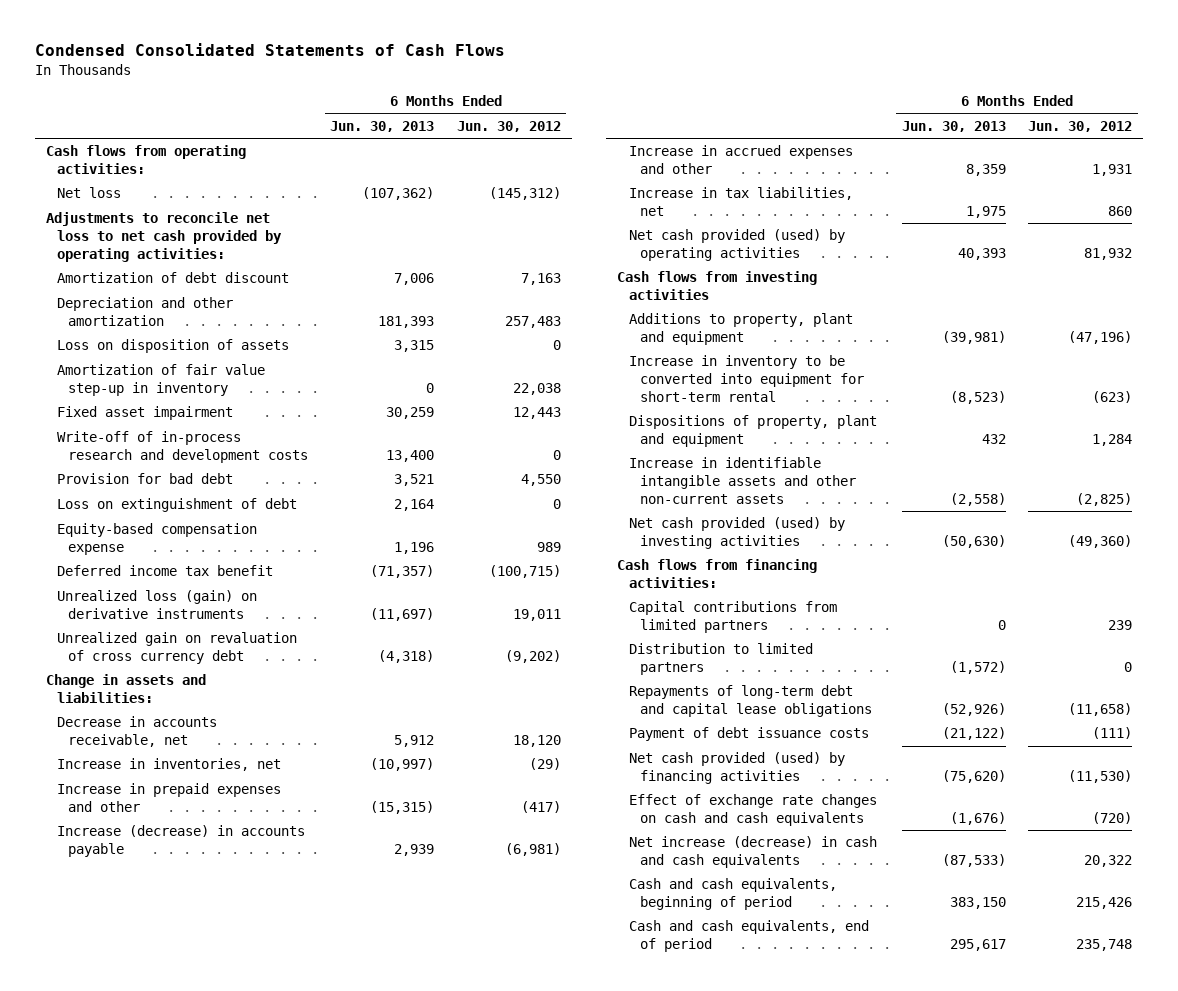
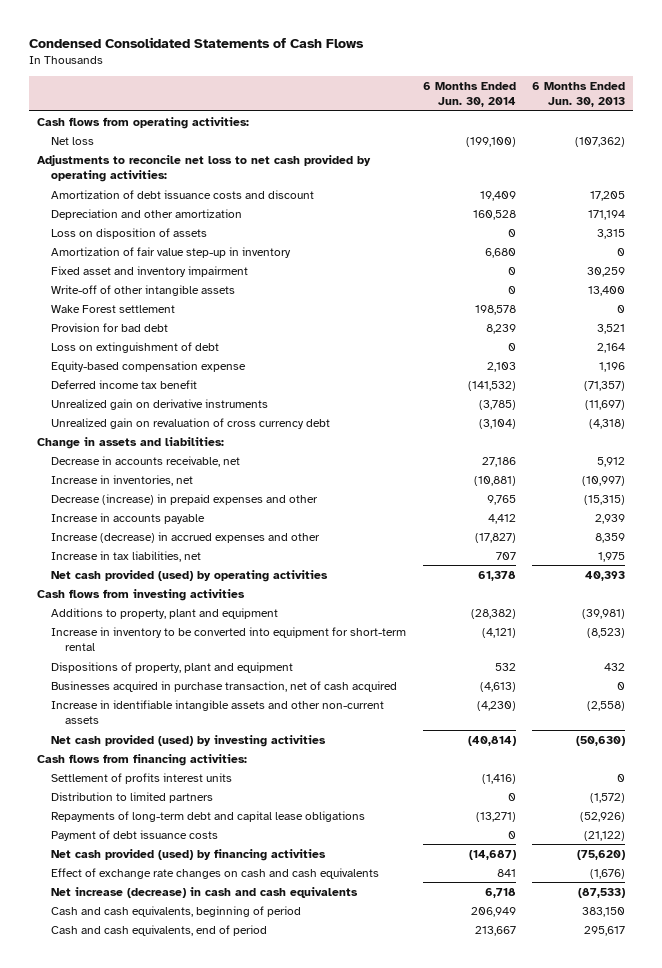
- | 6 Months Ended Jun. 30, 2013 | 6 Months Ended Jun. 30, 2012
+ | 6 Months Ended Jun. 30, 2014 | 6 Months Ended Jun. 30, 2013
- Amortization of debt discount | 7,006 | 7,163
- Depreciation and other amortization | 181,393 | 257,483
+ Amortization of debt issuance costs and discount | 19,409 | 17,205
+ Depreciation and other amortization | 160,528 | 171,194
- Fixed asset impairment | 30,259 | 12,443
- Write-off of in-process research and development costs | 13,400 | 0
+ Fixed asset and inventory impairment | 0 | 30,259
+ Write-off of other intangible assets | 0 | 13,400
+ Wake Forest settlement | 198,578 | 0
- Unrealized loss (gain) on derivative instruments | (11,697) | 19,011
+ Unrealized gain on derivative instruments | (3,785) | (11,697)
- Increase in prepaid expenses and other | (15,315) | (417)
- Increase (decrease) in accounts payable | 2,939 | (6,981)
- Increase in accrued expenses and other | 8,359 | 1,931
+ Decrease (increase) in prepaid expenses and other | 9,765 | (15,315)
+ Increase in accounts payable | 4,412 | 2,939
+ Increase (decrease) in accrued expenses and other | (17,827) | 8,359
+ Businesses acquired in purchase transaction, net of cash acquired | (4,613) | 0
- Capital contributions from limited partners | 0 | 239
+ Settlement of profits interest units | (1,416) | 0

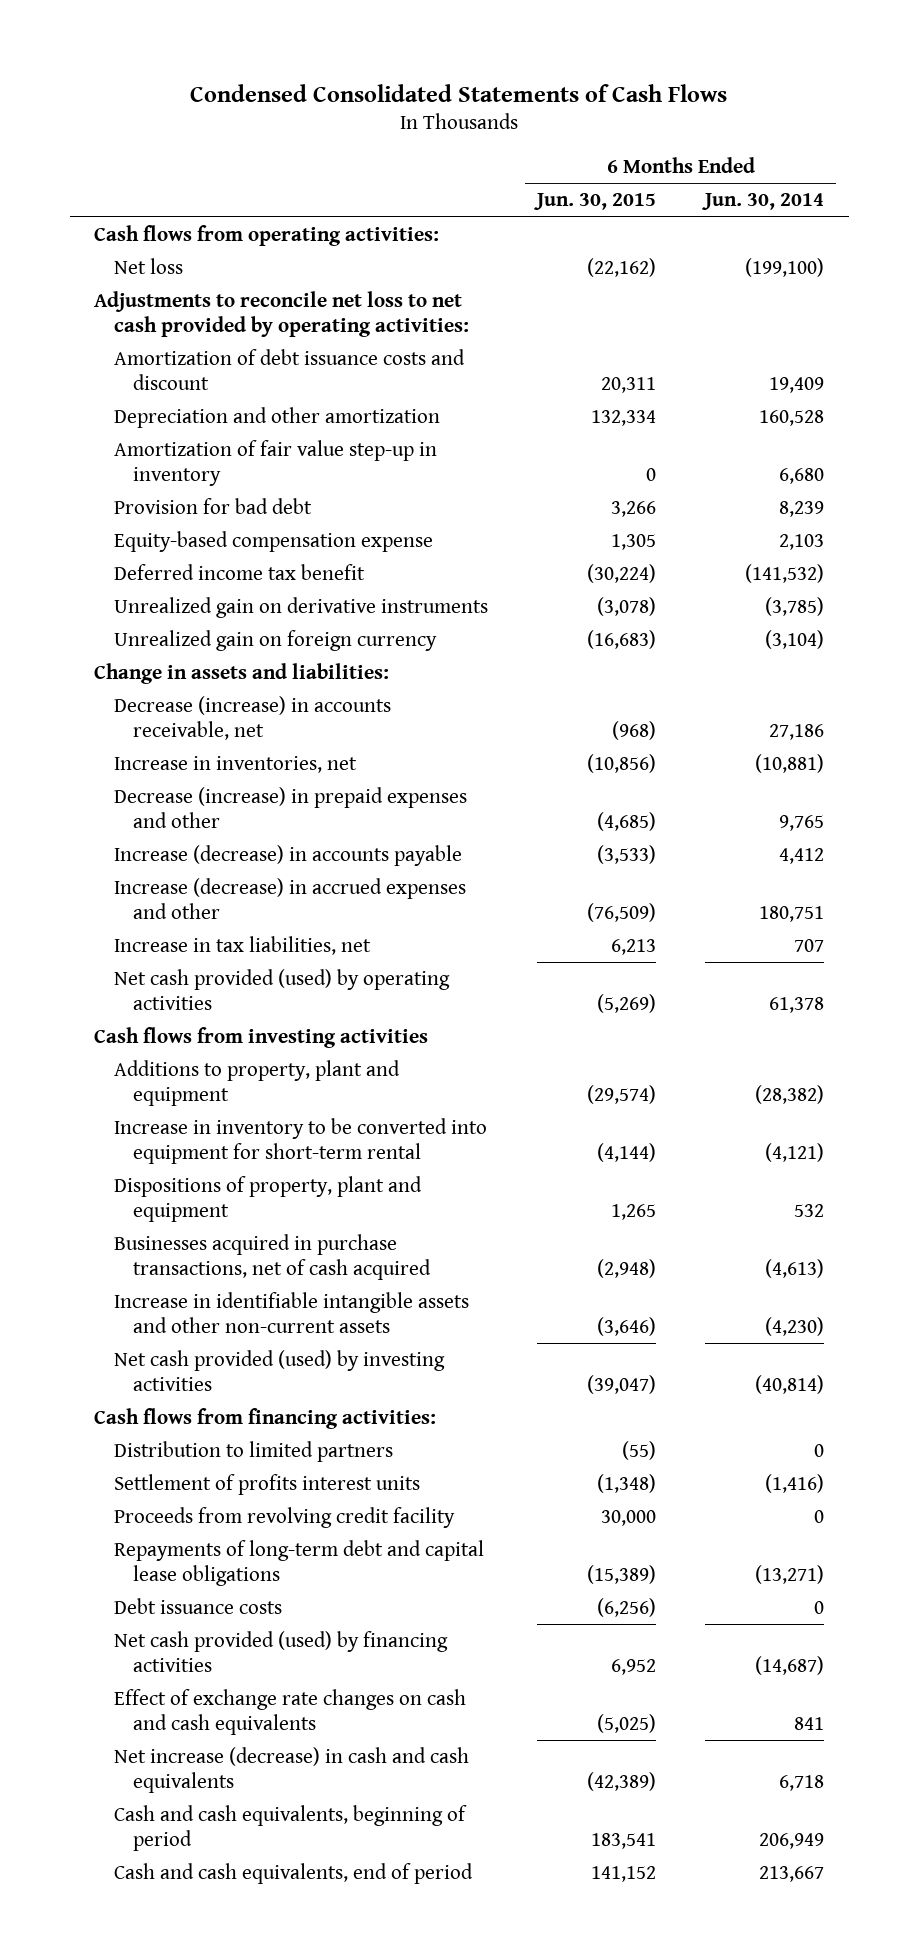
- | 6 Months Ended Jun. 30, 2014 | 6 Months Ended Jun. 30, 2013
+ | 6 Months Ended Jun. 30, 2015 | 6 Months Ended Jun. 30, 2014
- Loss on disposition of assets | 0 | 3,315
- Fixed asset and inventory impairment | 0 | 30,259
- Write-off of other intangible assets | 0 | 13,400
- Wake Forest settlement | 198,578 | 0
- Loss on extinguishment of debt | 0 | 2,164
- Unrealized gain on revaluation of cross currency debt | (3,104) | (4,318)
+ Unrealized gain on foreign currency | (16,683) | (3,104)
- Decrease in accounts receivable, net | 27,186 | 5,912
+ Decrease (increase) in accounts receivable, net | (968) | 27,186
- Increase in accounts payable | 4,412 | 2,939
- Increase (decrease) in accrued expenses and other | (17,827) | 8,359
+ Increase (decrease) in accounts payable | (3,533) | 4,412
+ Increase (decrease) in accrued expenses and other | (76,509) | 180,751
- Businesses acquired in purchase transaction, net of cash acquired | (4,613) | 0
+ Businesses acquired in purchase transactions, net of cash acquired | (2,948) | (4,613)
moved down: Settlement of profits interest units | (1,348) | (1,416)
+ Proceeds from revolving credit facility | 30,000 | 0
- Payment of debt issuance costs | 0 | (21,122)
+ Debt issuance costs | (6,256) | 0

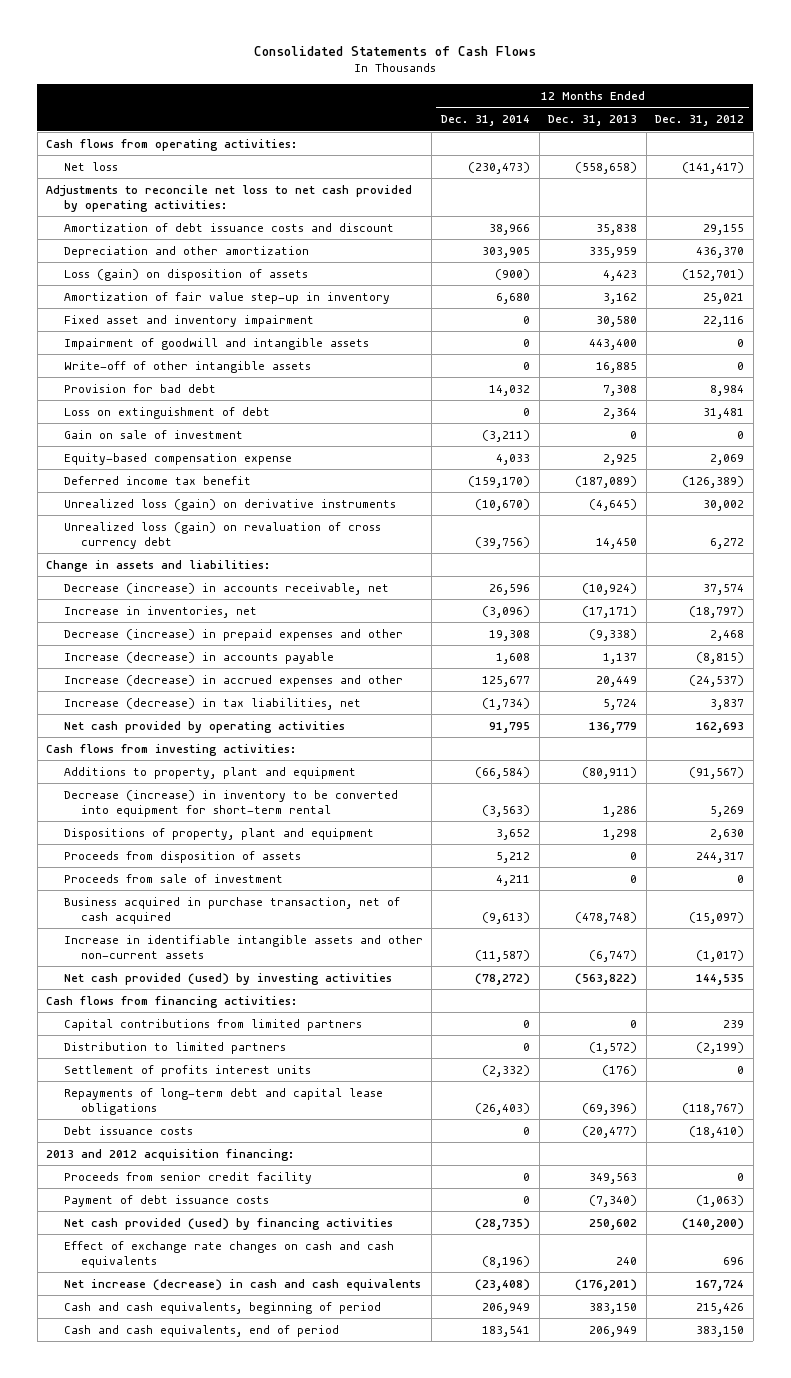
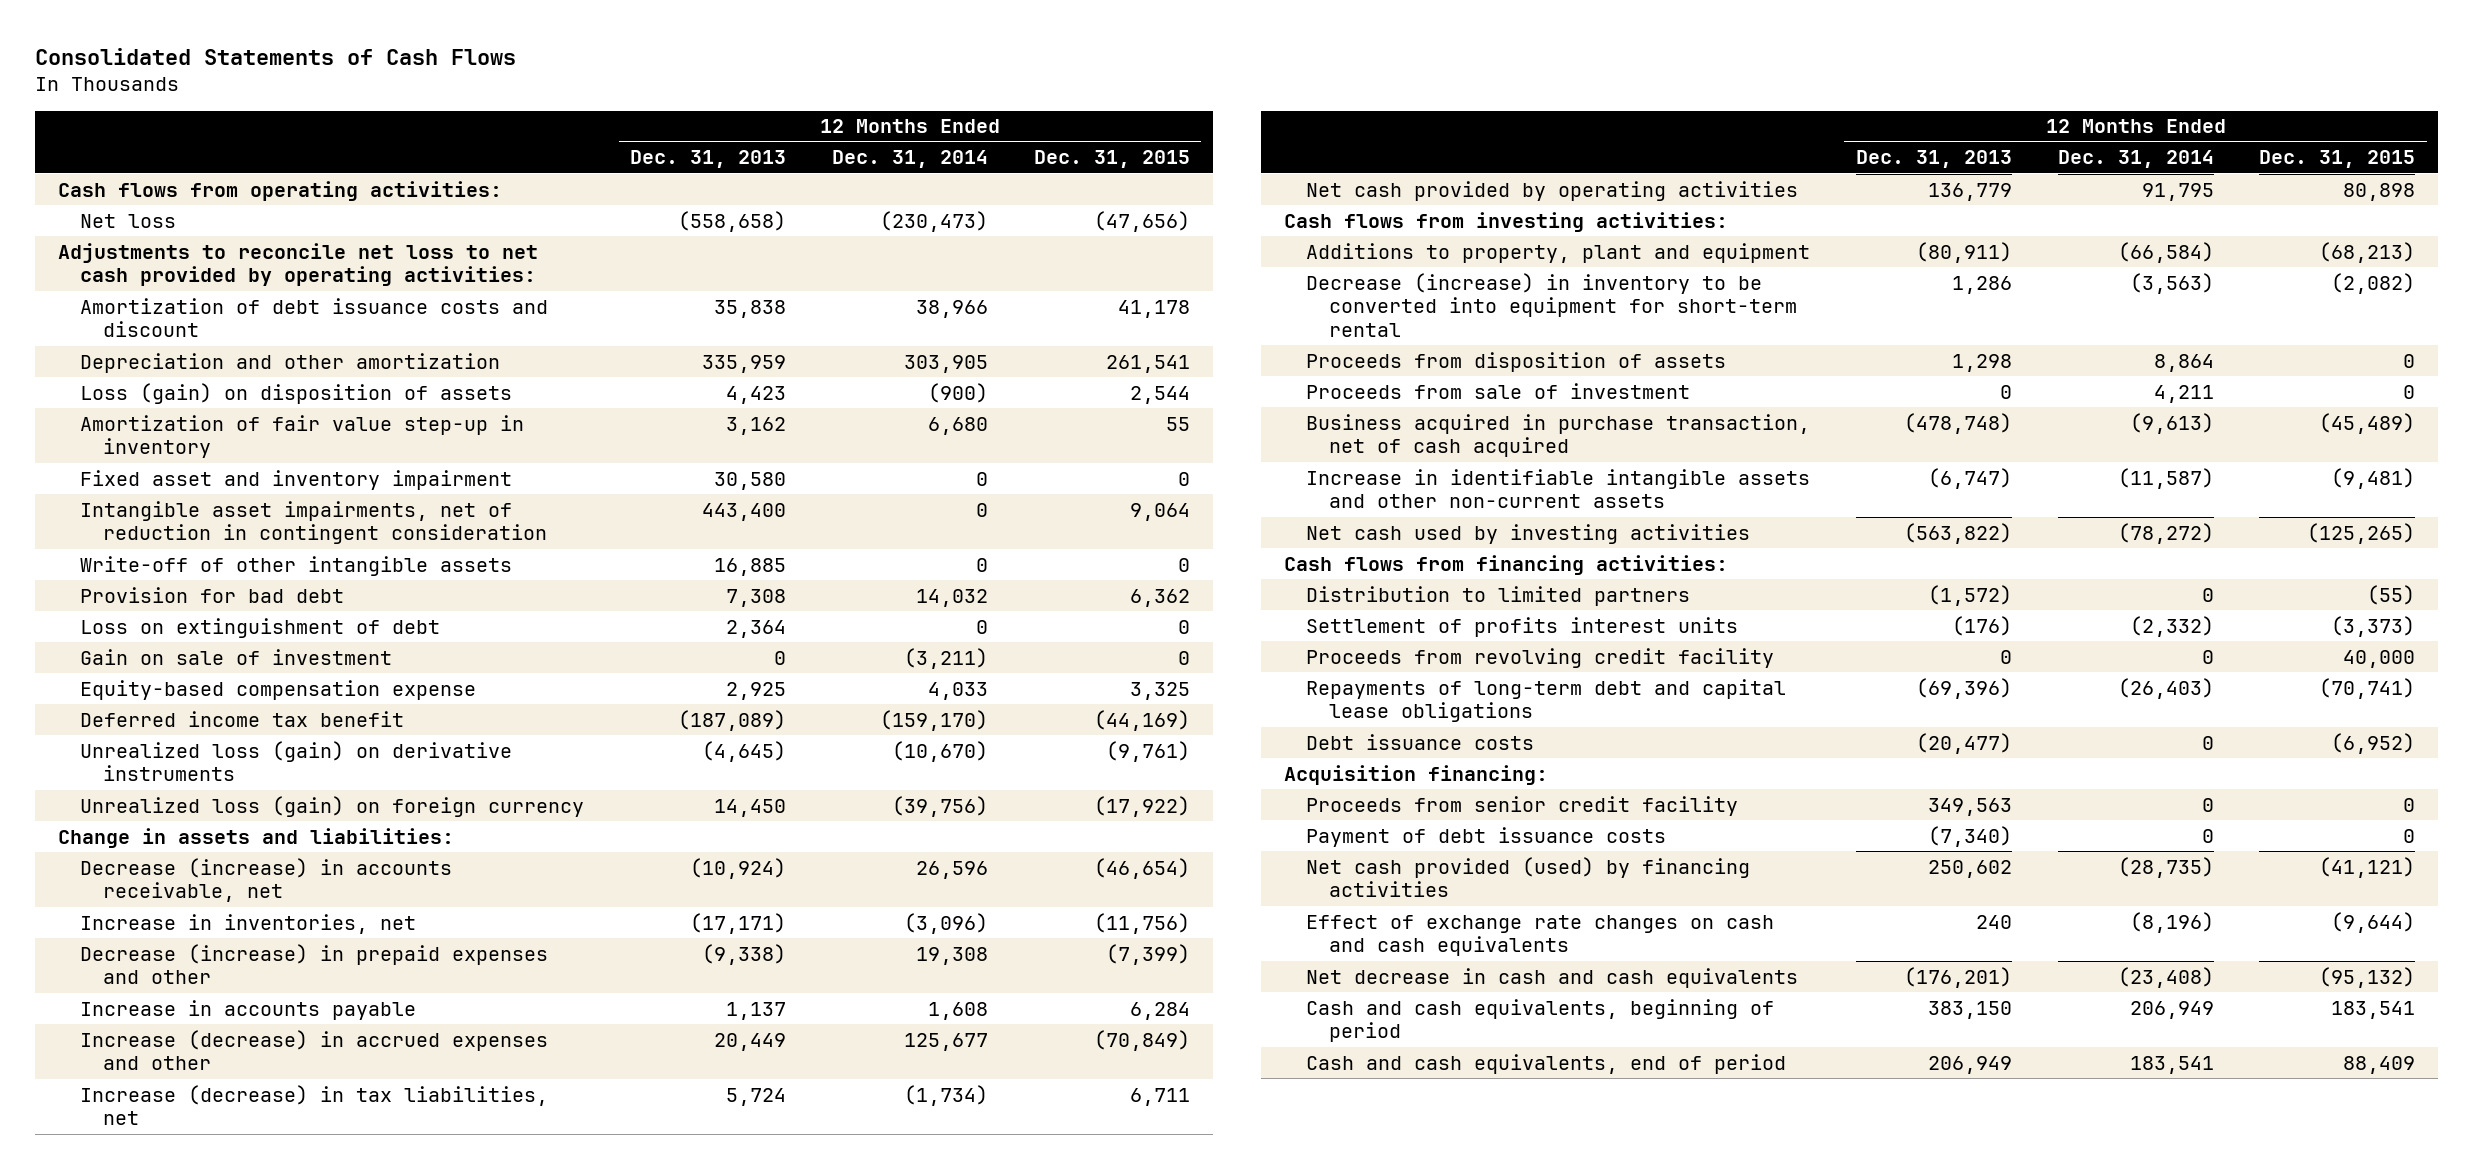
- | 12 Months Ended Dec. 31, 2014 | 12 Months Ended Dec. 31, 2013 | 12 Months Ended Dec. 31, 2012
+ | 12 Months Ended Dec. 31, 2013 | 12 Months Ended Dec. 31, 2014 | 12 Months Ended Dec. 31, 2015
- Impairment of goodwill and intangible assets | 0 | 443,400 | 0
+ Intangible asset impairments, net of reduction in contingent consideration | 443,400 | 0 | 9,064
- Unrealized loss (gain) on revaluation of cross currency debt | (39,756) | 14,450 | 6,272
+ Unrealized loss (gain) on foreign currency | 14,450 | (39,756) | (17,922)
- Increase (decrease) in accounts payable | 1,608 | 1,137 | (8,815)
+ Increase in accounts payable | 1,137 | 1,608 | 6,284
- Dispositions of property, plant and equipment | 3,652 | 1,298 | 2,630
- Proceeds from disposition of assets | 5,212 | 0 | 244,317
+ Proceeds from disposition of assets | 1,298 | 8,864 | 0
- Net cash provided (used) by investing activities | (78,272) | (563,822) | 144,535
+ Net cash used by investing activities | (563,822) | (78,272) | (125,265)
- Capital contributions from limited partners | 0 | 0 | 239
+ Proceeds from revolving credit facility | 0 | 0 | 40,000
- 2013 and 2012 acquisition financing:
+ Acquisition financing:
- Net increase (decrease) in cash and cash equivalents | (23,408) | (176,201) | 167,724
+ Net decrease in cash and cash equivalents | (176,201) | (23,408) | (95,132)

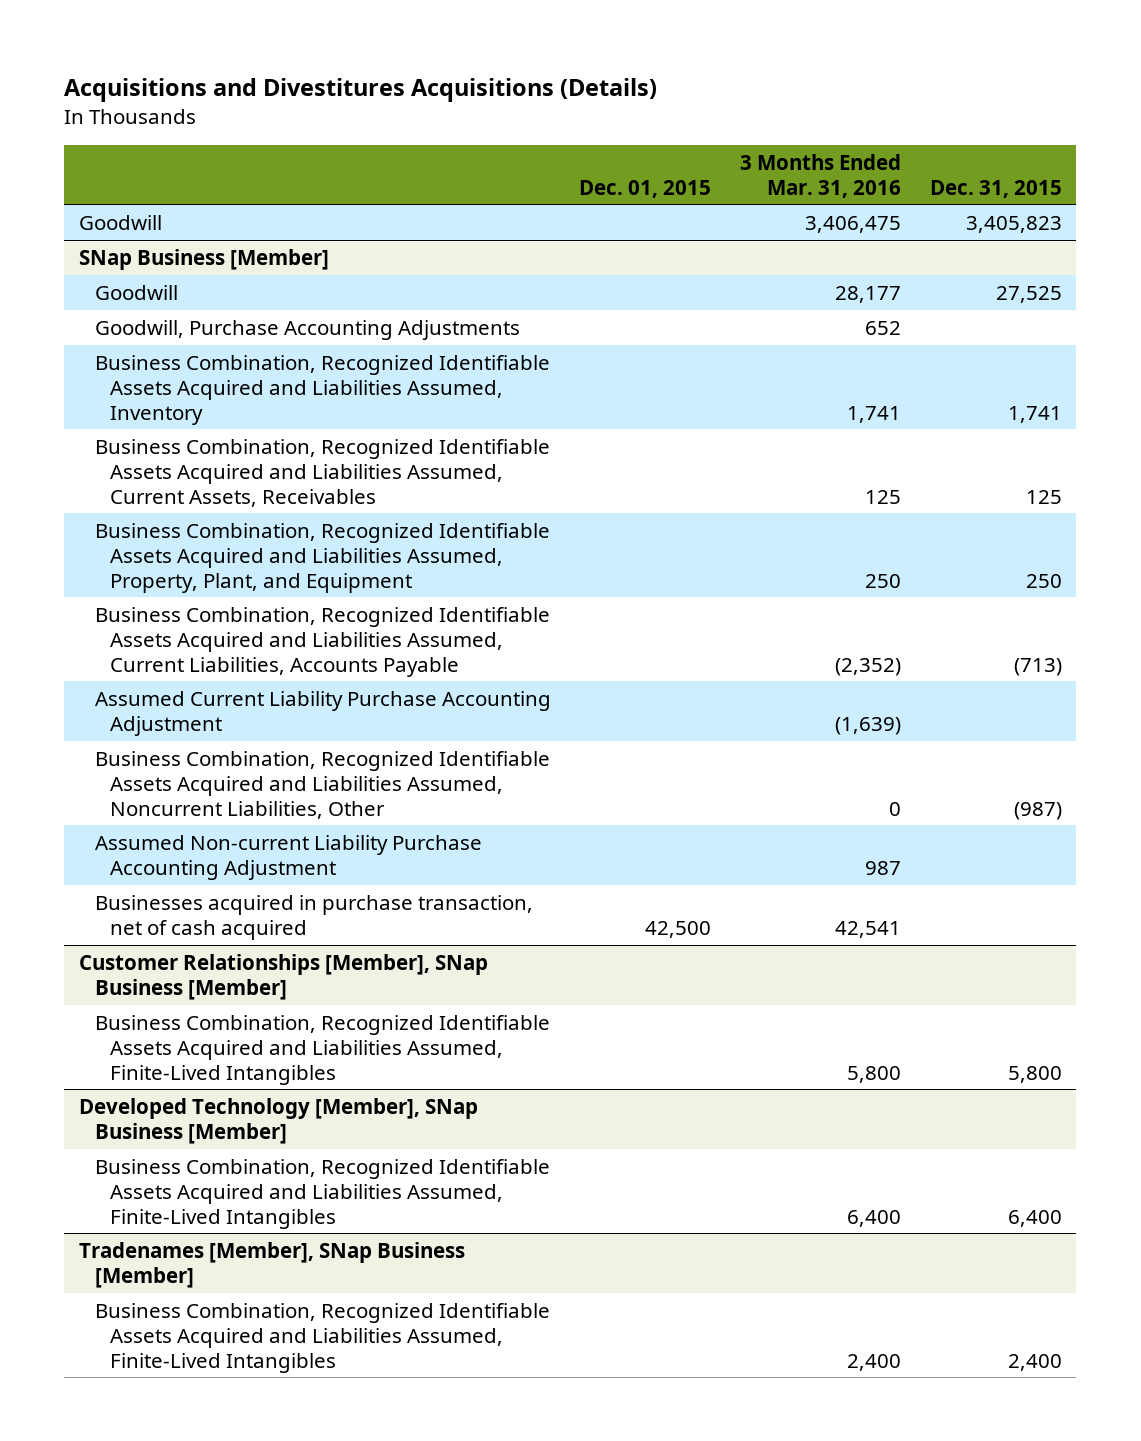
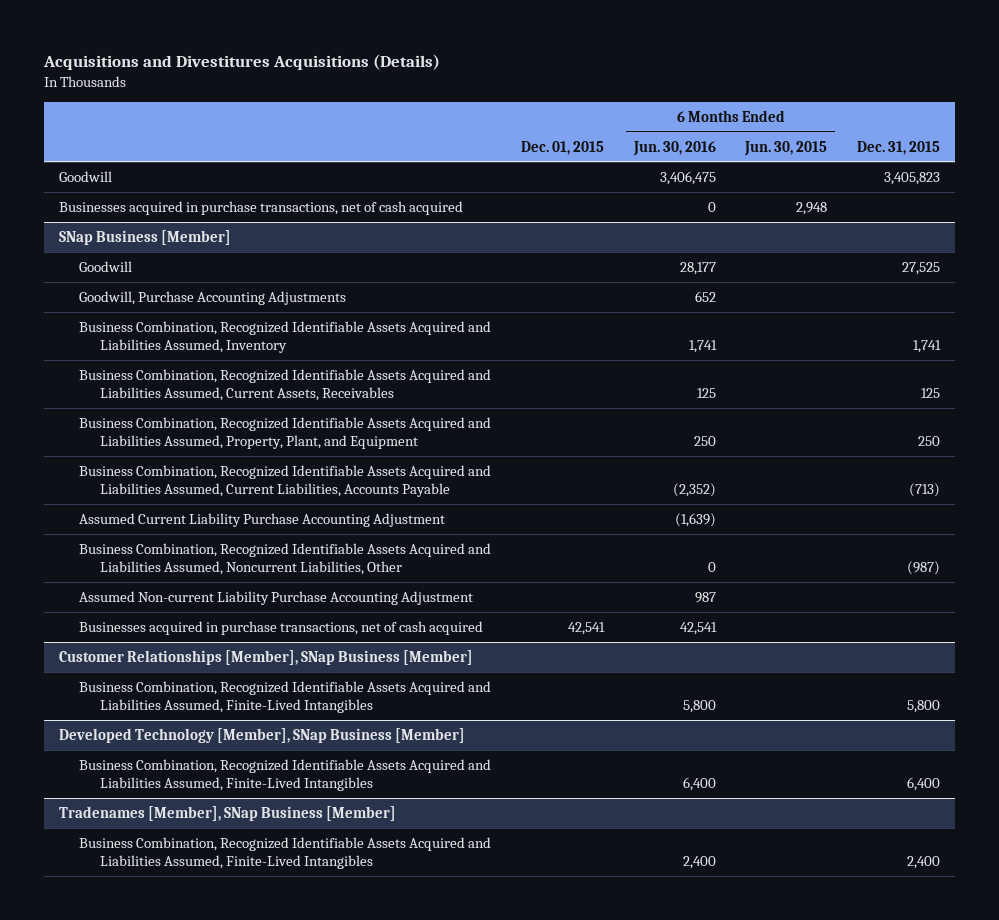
- | Dec. 01, 2015 | 3 Months Ended Mar. 31, 2016 | Dec. 31, 2015
+ | Dec. 01, 2015 | 6 Months Ended Jun. 30, 2016 | 6 Months Ended Jun. 30, 2015 | Dec. 31, 2015
+ Businesses acquired in purchase transactions, net of cash acquired | | 0 | 2,948 |
@ SNap Business [Member]
- Businesses acquired in purchase transaction, net of cash acquired | 42,500 | 42,541 |
+ Businesses acquired in purchase transactions, net of cash acquired | 42,541 | 42,541 | |

